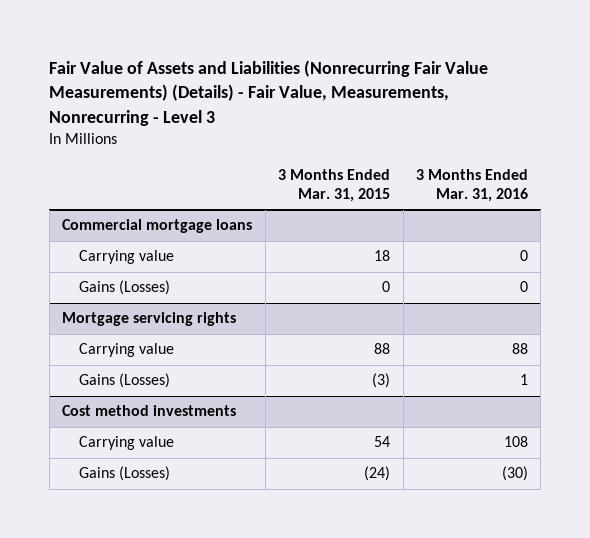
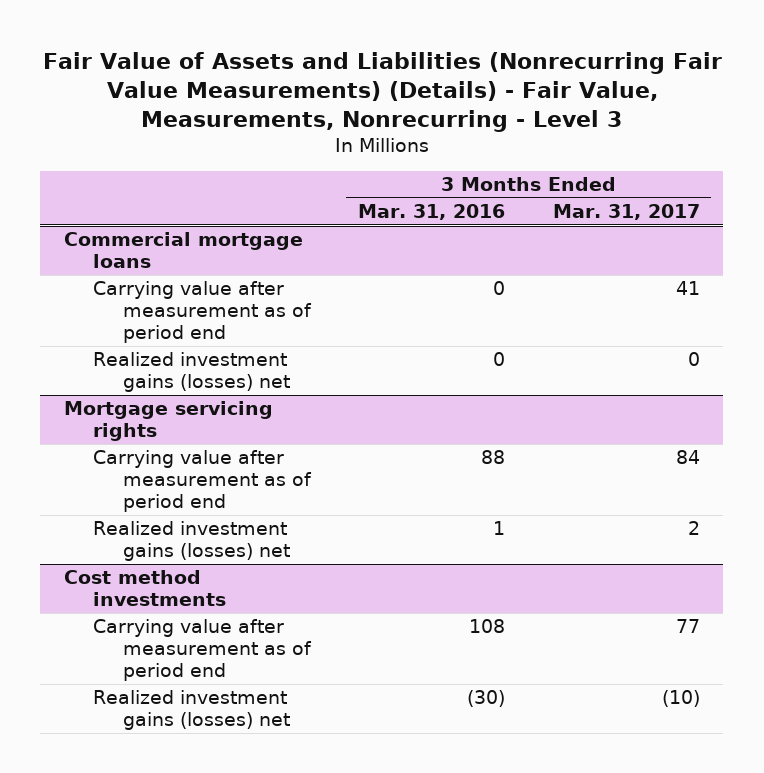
- | 3 Months Ended Mar. 31, 2015 | 3 Months Ended Mar. 31, 2016
+ | 3 Months Ended Mar. 31, 2016 | 3 Months Ended Mar. 31, 2017
@ Commercial mortgage loans
- Carrying value | 18 | 0
- Gains (Losses) | 0 | 0
+ Carrying value after measurement as of period end | 0 | 41
+ Realized investment gains (losses) net | 0 | 0
@ Mortgage servicing rights
- Carrying value | 88 | 88
- Gains (Losses) | (3) | 1
+ Carrying value after measurement as of period end | 88 | 84
+ Realized investment gains (losses) net | 1 | 2
@ Cost method investments
- Carrying value | 54 | 108
- Gains (Losses) | (24) | (30)
+ Carrying value after measurement as of period end | 108 | 77
+ Realized investment gains (losses) net | (30) | (10)

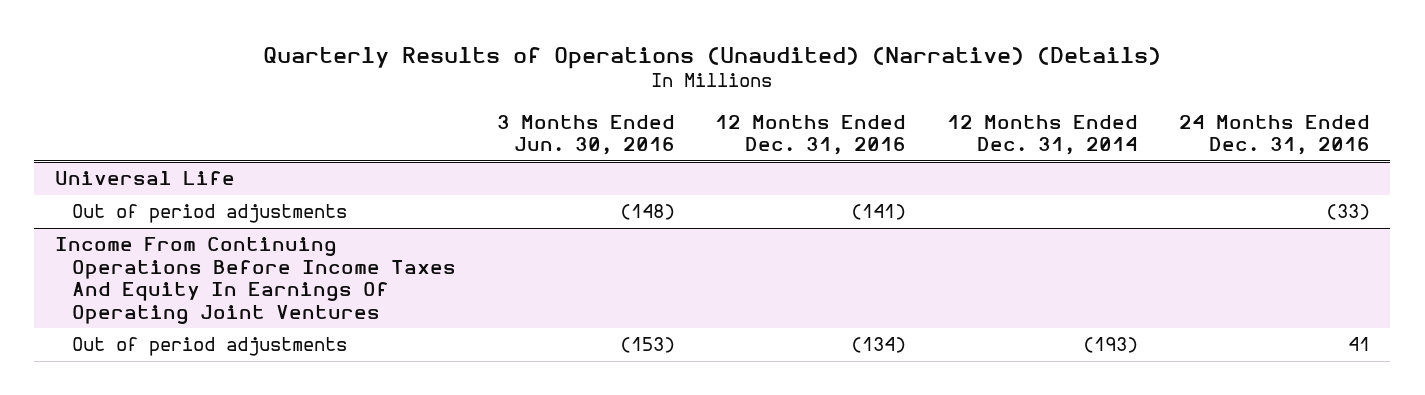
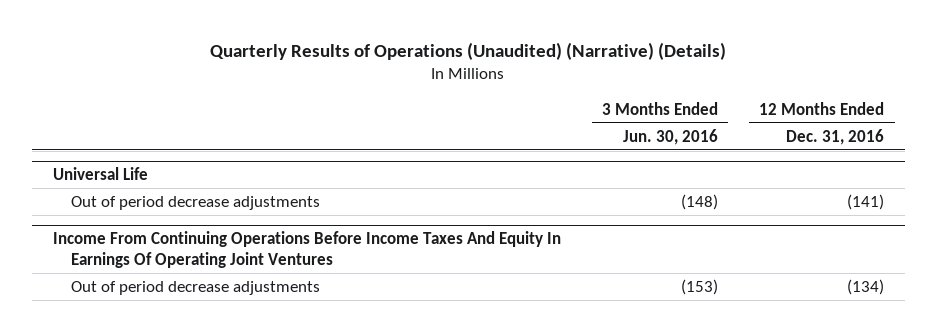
- | 3 Months Ended Jun. 30, 2016 | 12 Months Ended Dec. 31, 2016 | 12 Months Ended Dec. 31, 2014 | 24 Months Ended Dec. 31, 2016
+ | 3 Months Ended Jun. 30, 2016 | 12 Months Ended Dec. 31, 2016
@ Universal Life
- Out of period adjustments | (148) | (141) | | (33)
+ Out of period decrease adjustments | (148) | (141)
@ Income From Continuing Operations Before Income Taxes And Equity In Earnings Of Operating Joint Ventures
- Out of period adjustments | (153) | (134) | (193) | 41
+ Out of period decrease adjustments | (153) | (134)

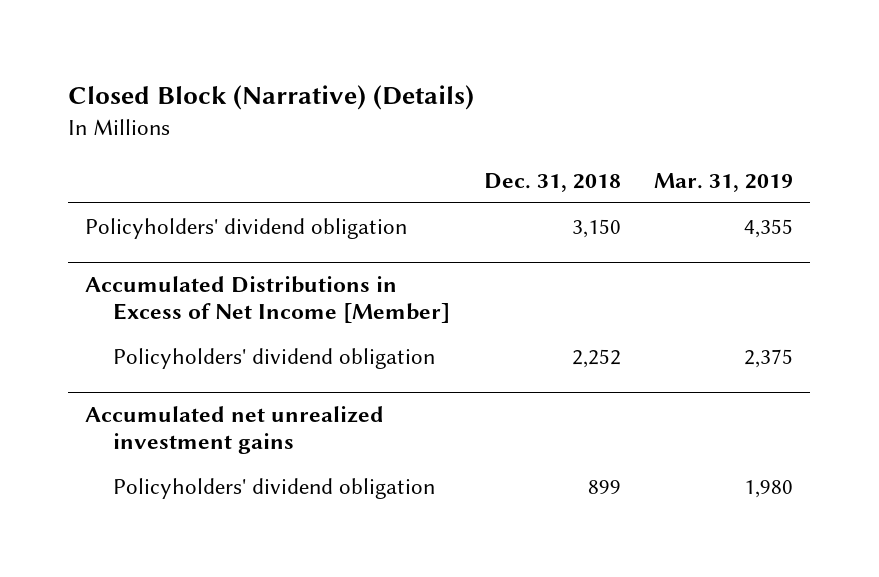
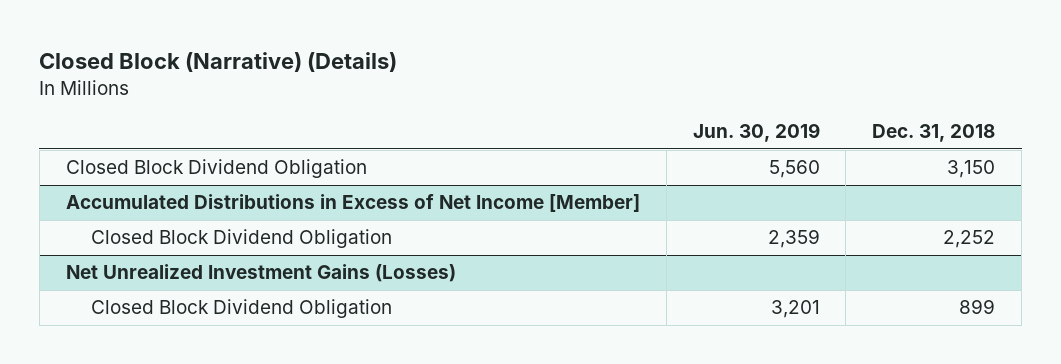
- | Dec. 31, 2018 | Mar. 31, 2019
+ | Jun. 30, 2019 | Dec. 31, 2018
- Policyholders' dividend obligation | 3,150 | 4,355
+ Closed Block Dividend Obligation | 5,560 | 3,150
@ Accumulated Distributions in Excess of Net Income [Member]
- Policyholders' dividend obligation | 2,252 | 2,375
- Accumulated net unrealized investment gains
- Policyholders' dividend obligation | 899 | 1,980
@ Accumulated Distributions in Excess of Net Income [Member]
+ Closed Block Dividend Obligation | 2,359 | 2,252
+ Net Unrealized Investment Gains (Losses)
+ Closed Block Dividend Obligation | 3,201 | 899

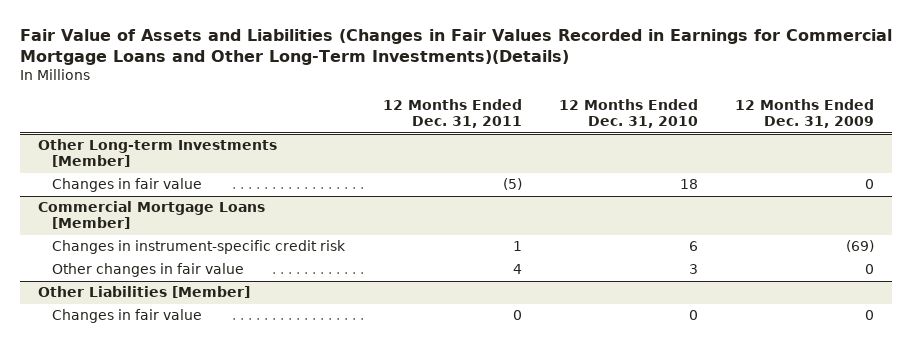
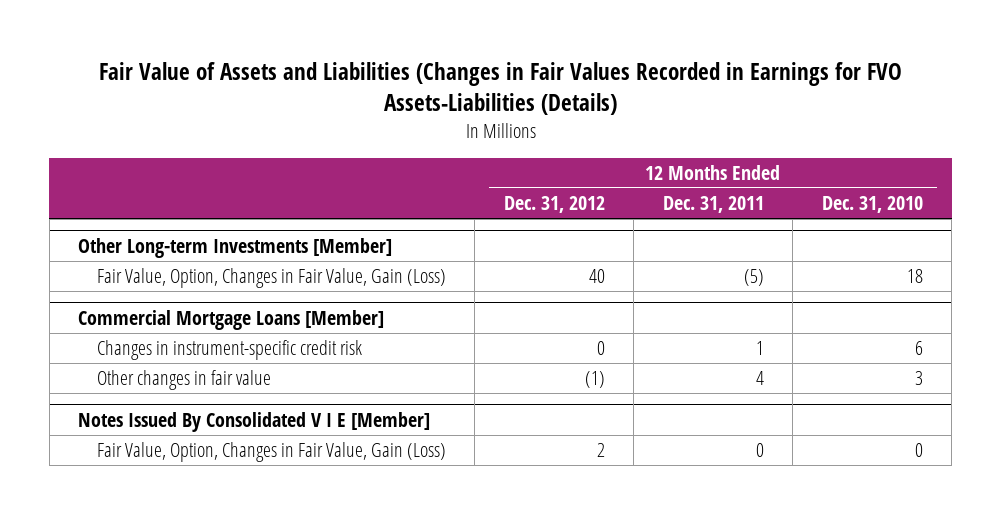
- Fair Value of Assets and Liabilities (Changes in Fair Values Recorded in Earnings for Commercial Mortgage Loans and Other Long-Term Investments)(Details)
+ Fair Value of Assets and Liabilities (Changes in Fair Values Recorded in Earnings for FVO Assets-Liabilities (Details)
- | 12 Months Ended Dec. 31, 2011 | 12 Months Ended Dec. 31, 2010 | 12 Months Ended Dec. 31, 2009
+ | 12 Months Ended Dec. 31, 2012 | 12 Months Ended Dec. 31, 2011 | 12 Months Ended Dec. 31, 2010
@ Other Long-term Investments [Member]
- Changes in fair value | (5) | 18 | 0
+ Fair Value, Option, Changes in Fair Value, Gain (Loss) | 40 | (5) | 18
- Other Liabilities [Member]
- Changes in fair value | 0 | 0 | 0
+ Notes Issued By Consolidated V I E [Member]
+ Fair Value, Option, Changes in Fair Value, Gain (Loss) | 2 | 0 | 0

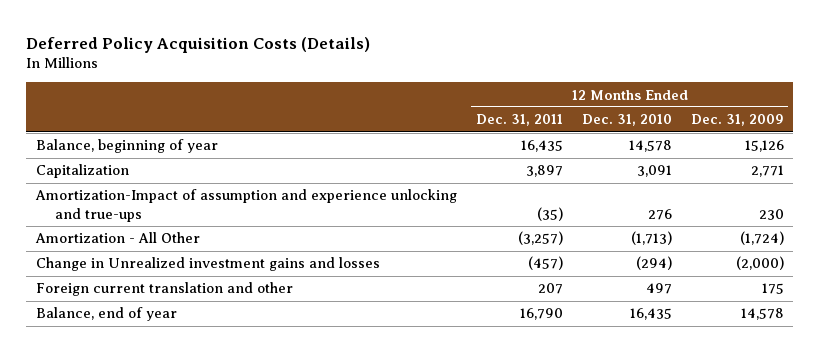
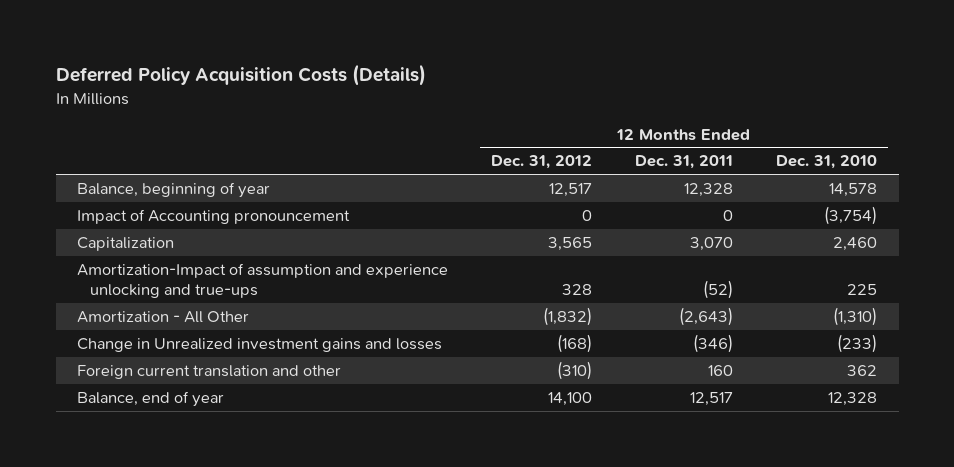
- | 12 Months Ended Dec. 31, 2011 | 12 Months Ended Dec. 31, 2010 | 12 Months Ended Dec. 31, 2009
+ | 12 Months Ended Dec. 31, 2012 | 12 Months Ended Dec. 31, 2011 | 12 Months Ended Dec. 31, 2010
- Balance, beginning of year | 16,435 | 14,578 | 15,126
- Capitalization | 3,897 | 3,091 | 2,771
- Amortization-Impact of assumption and experience unlocking and true-ups | (35) | 276 | 230
- Amortization - All Other | (3,257) | (1,713) | (1,724)
- Change in Unrealized investment gains and losses | (457) | (294) | (2,000)
- Foreign current translation and other | 207 | 497 | 175
- Balance, end of year | 16,790 | 16,435 | 14,578
+ Balance, beginning of year | 12,517 | 12,328 | 14,578
+ Impact of Accounting pronouncement | 0 | 0 | (3,754)
+ Capitalization | 3,565 | 3,070 | 2,460
+ Amortization-Impact of assumption and experience unlocking and true-ups | 328 | (52) | 225
+ Amortization - All Other | (1,832) | (2,643) | (1,310)
+ Change in Unrealized investment gains and losses | (168) | (346) | (233)
+ Foreign current translation and other | (310) | 160 | 362
+ Balance, end of year | 14,100 | 12,517 | 12,328

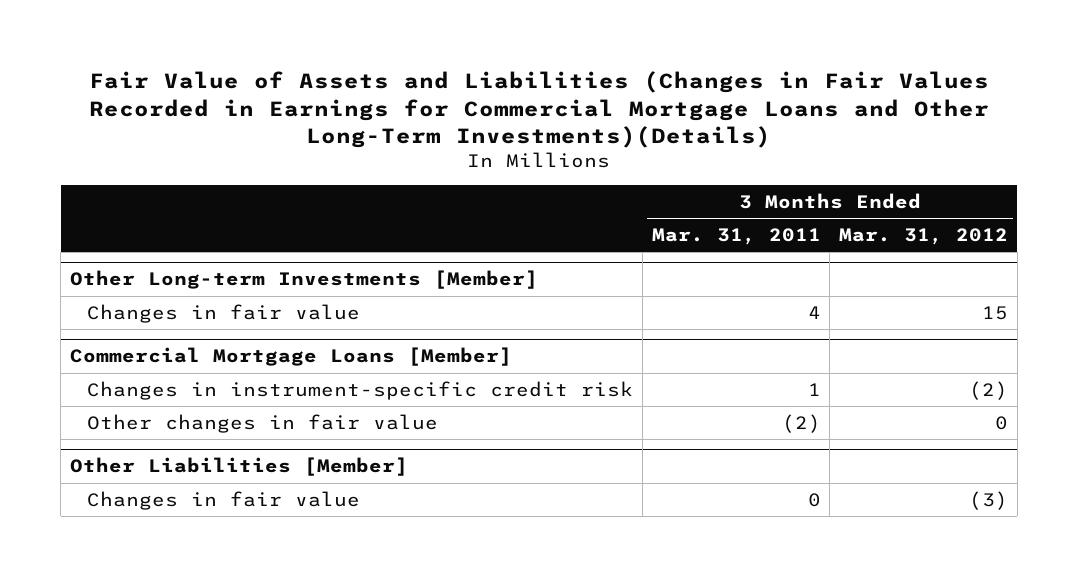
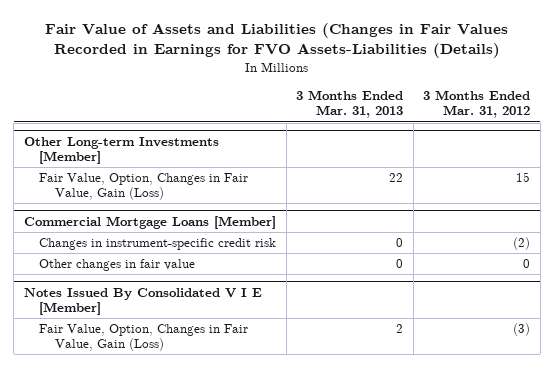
- Fair Value of Assets and Liabilities (Changes in Fair Values Recorded in Earnings for Commercial Mortgage Loans and Other Long-Term Investments)(Details)
+ Fair Value of Assets and Liabilities (Changes in Fair Values Recorded in Earnings for FVO Assets-Liabilities (Details)
- | 3 Months Ended Mar. 31, 2011 | 3 Months Ended Mar. 31, 2012
+ | 3 Months Ended Mar. 31, 2013 | 3 Months Ended Mar. 31, 2012
@ Other Long-term Investments [Member]
- Changes in fair value | 4 | 15
+ Fair Value, Option, Changes in Fair Value, Gain (Loss) | 22 | 15
- Other Liabilities [Member]
- Changes in fair value | 0 | (3)
+ Notes Issued By Consolidated V I E [Member]
+ Fair Value, Option, Changes in Fair Value, Gain (Loss) | 2 | (3)

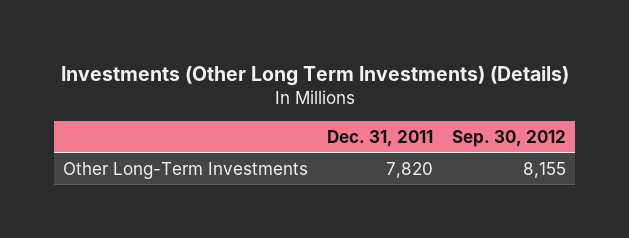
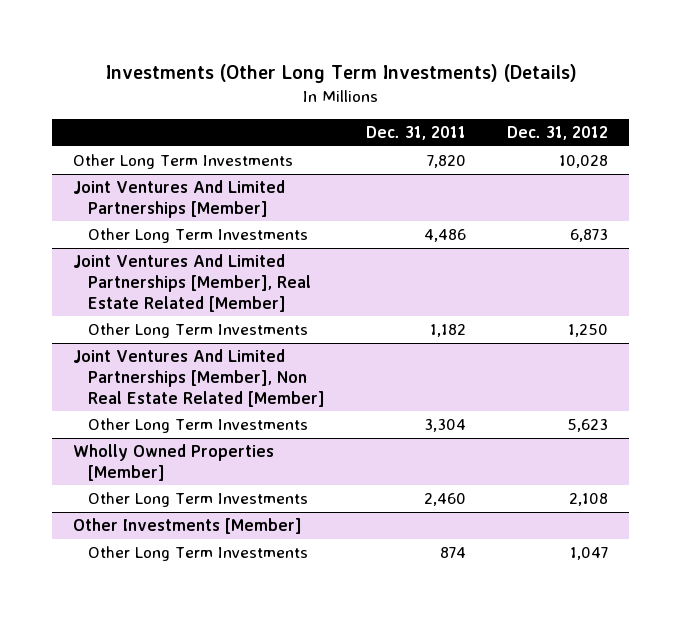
- | Dec. 31, 2011 | Sep. 30, 2012
+ | Dec. 31, 2011 | Dec. 31, 2012
- Other Long-Term Investments | 7,820 | 8,155
+ Other Long Term Investments | 7,820 | 10,028
+ Joint Ventures And Limited Partnerships [Member]
+ Other Long Term Investments | 4,486 | 6,873
+ Joint Ventures And Limited Partnerships [Member], Real Estate Related [Member]
+ Other Long Term Investments | 1,182 | 1,250
+ Joint Ventures And Limited Partnerships [Member], Non Real Estate Related [Member]
+ Other Long Term Investments | 3,304 | 5,623
+ Wholly Owned Properties [Member]
+ Other Long Term Investments | 2,460 | 2,108
+ Other Investments [Member]
+ Other Long Term Investments | 874 | 1,047

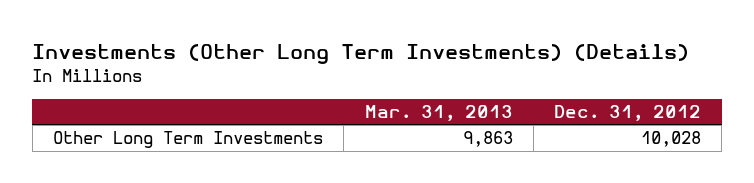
- | Dec. 31, 2011 | Dec. 31, 2012
+ | Mar. 31, 2013 | Dec. 31, 2012
- Joint Ventures And Limited Partnerships [Member]
- Other Long Term Investments | 4,486 | 6,873
- Joint Ventures And Limited Partnerships [Member], Real Estate Related [Member]
- Other Long Term Investments | 1,182 | 1,250
- Joint Ventures And Limited Partnerships [Member], Non Real Estate Related [Member]
- Other Long Term Investments | 3,304 | 5,623
- Wholly Owned Properties [Member]
- Other Long Term Investments | 2,460 | 2,108
- Other Investments [Member]
- Other Long Term Investments | 874 | 1,047

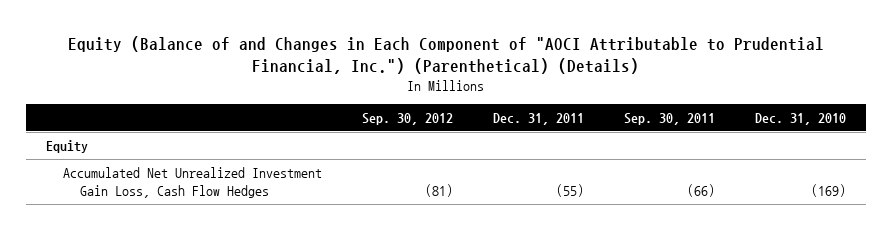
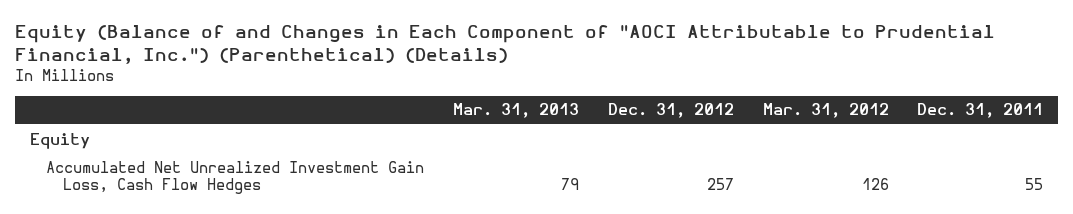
- | Sep. 30, 2012 | Dec. 31, 2011 | Sep. 30, 2011 | Dec. 31, 2010
+ | Mar. 31, 2013 | Dec. 31, 2012 | Mar. 31, 2012 | Dec. 31, 2011
- Accumulated Net Unrealized Investment Gain Loss, Cash Flow Hedges | (81) | (55) | (66) | (169)
+ Accumulated Net Unrealized Investment Gain Loss, Cash Flow Hedges | 79 | 257 | 126 | 55

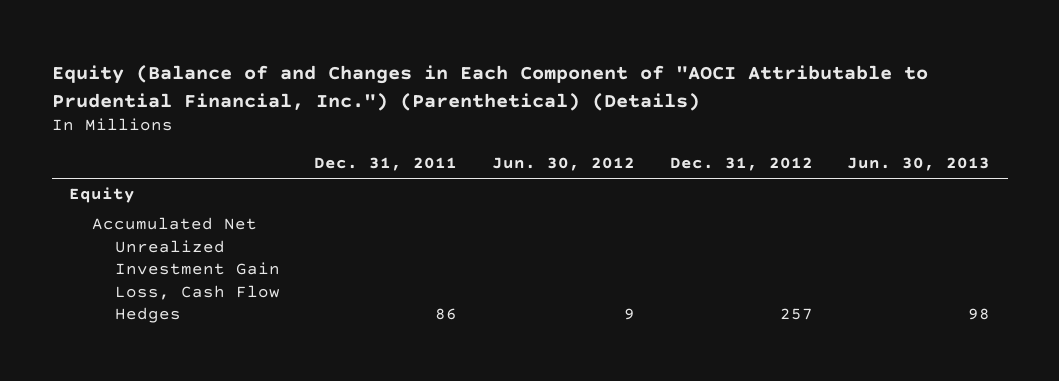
- | Mar. 31, 2013 | Dec. 31, 2012 | Mar. 31, 2012 | Dec. 31, 2011
+ | Dec. 31, 2011 | Jun. 30, 2012 | Dec. 31, 2012 | Jun. 30, 2013
- Accumulated Net Unrealized Investment Gain Loss, Cash Flow Hedges | 79 | 257 | 126 | 55
+ Accumulated Net Unrealized Investment Gain Loss, Cash Flow Hedges | 86 | 9 | 257 | 98

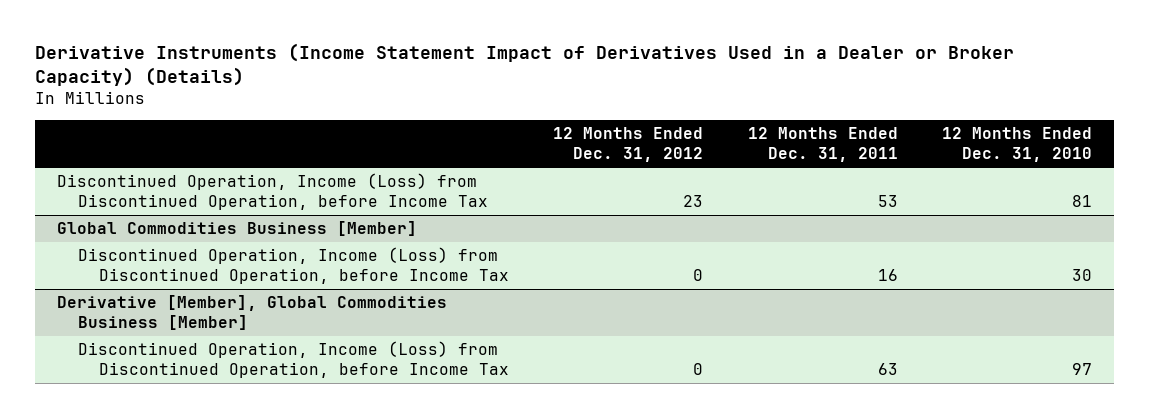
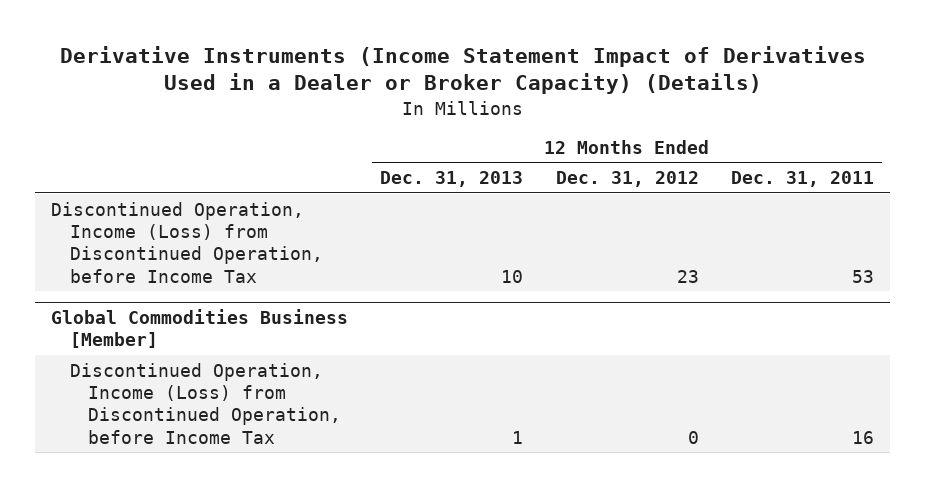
- | 12 Months Ended Dec. 31, 2012 | 12 Months Ended Dec. 31, 2011 | 12 Months Ended Dec. 31, 2010
+ | 12 Months Ended Dec. 31, 2013 | 12 Months Ended Dec. 31, 2012 | 12 Months Ended Dec. 31, 2011
- Derivative [Member], Global Commodities Business [Member]
- Discontinued Operation, Income (Loss) from Discontinued Operation, before Income Tax | 0 | 63 | 97

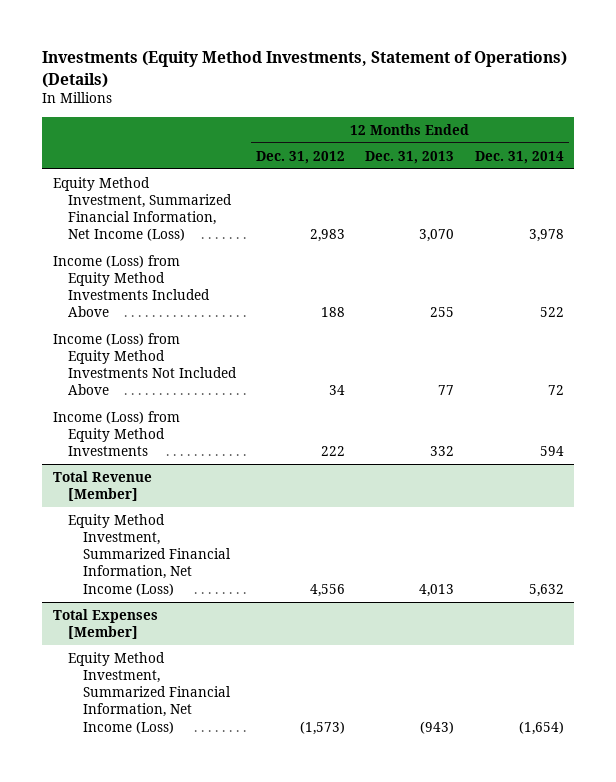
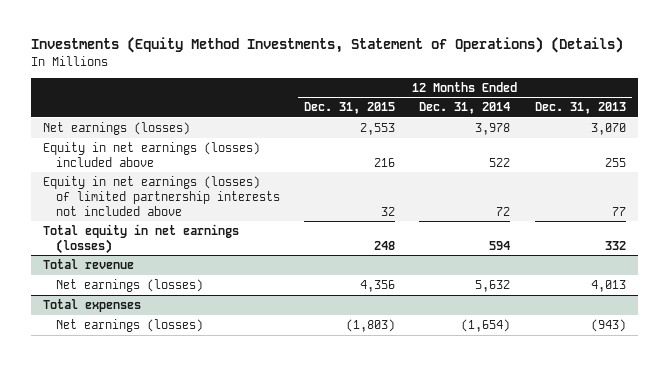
- | 12 Months Ended Dec. 31, 2012 | 12 Months Ended Dec. 31, 2013 | 12 Months Ended Dec. 31, 2014
+ | 12 Months Ended Dec. 31, 2015 | 12 Months Ended Dec. 31, 2014 | 12 Months Ended Dec. 31, 2013
- Equity Method Investment, Summarized Financial Information, Net Income (Loss) | 2,983 | 3,070 | 3,978
- Income (Loss) from Equity Method Investments Included Above | 188 | 255 | 522
- Income (Loss) from Equity Method Investments Not Included Above | 34 | 77 | 72
- Income (Loss) from Equity Method Investments | 222 | 332 | 594
- Total Revenue [Member]
- Equity Method Investment, Summarized Financial Information, Net Income (Loss) | 4,556 | 4,013 | 5,632
- Total Expenses [Member]
- Equity Method Investment, Summarized Financial Information, Net Income (Loss) | (1,573) | (943) | (1,654)
+ Net earnings (losses) | 2,553 | 3,978 | 3,070
+ Equity in net earnings (losses) included above | 216 | 522 | 255
+ Equity in net earnings (losses) of limited partnership interests not included above | 32 | 72 | 77
+ Total equity in net earnings (losses) | 248 | 594 | 332
+ Total revenue
+ Net earnings (losses) | 4,356 | 5,632 | 4,013
+ Total expenses
+ Net earnings (losses) | (1,803) | (1,654) | (943)

